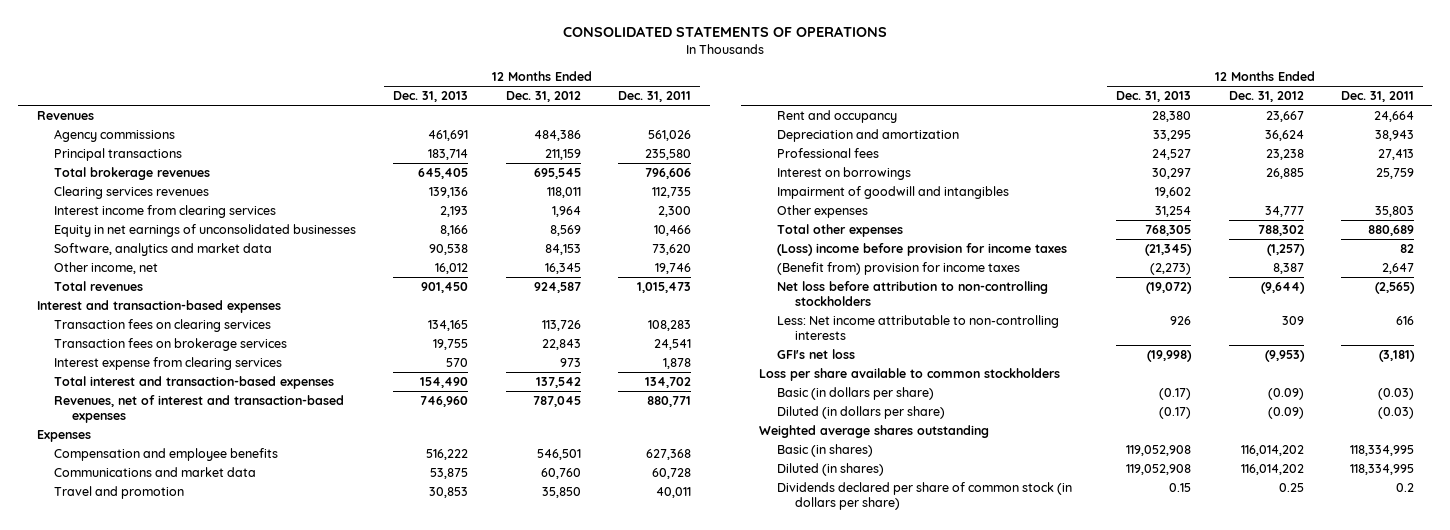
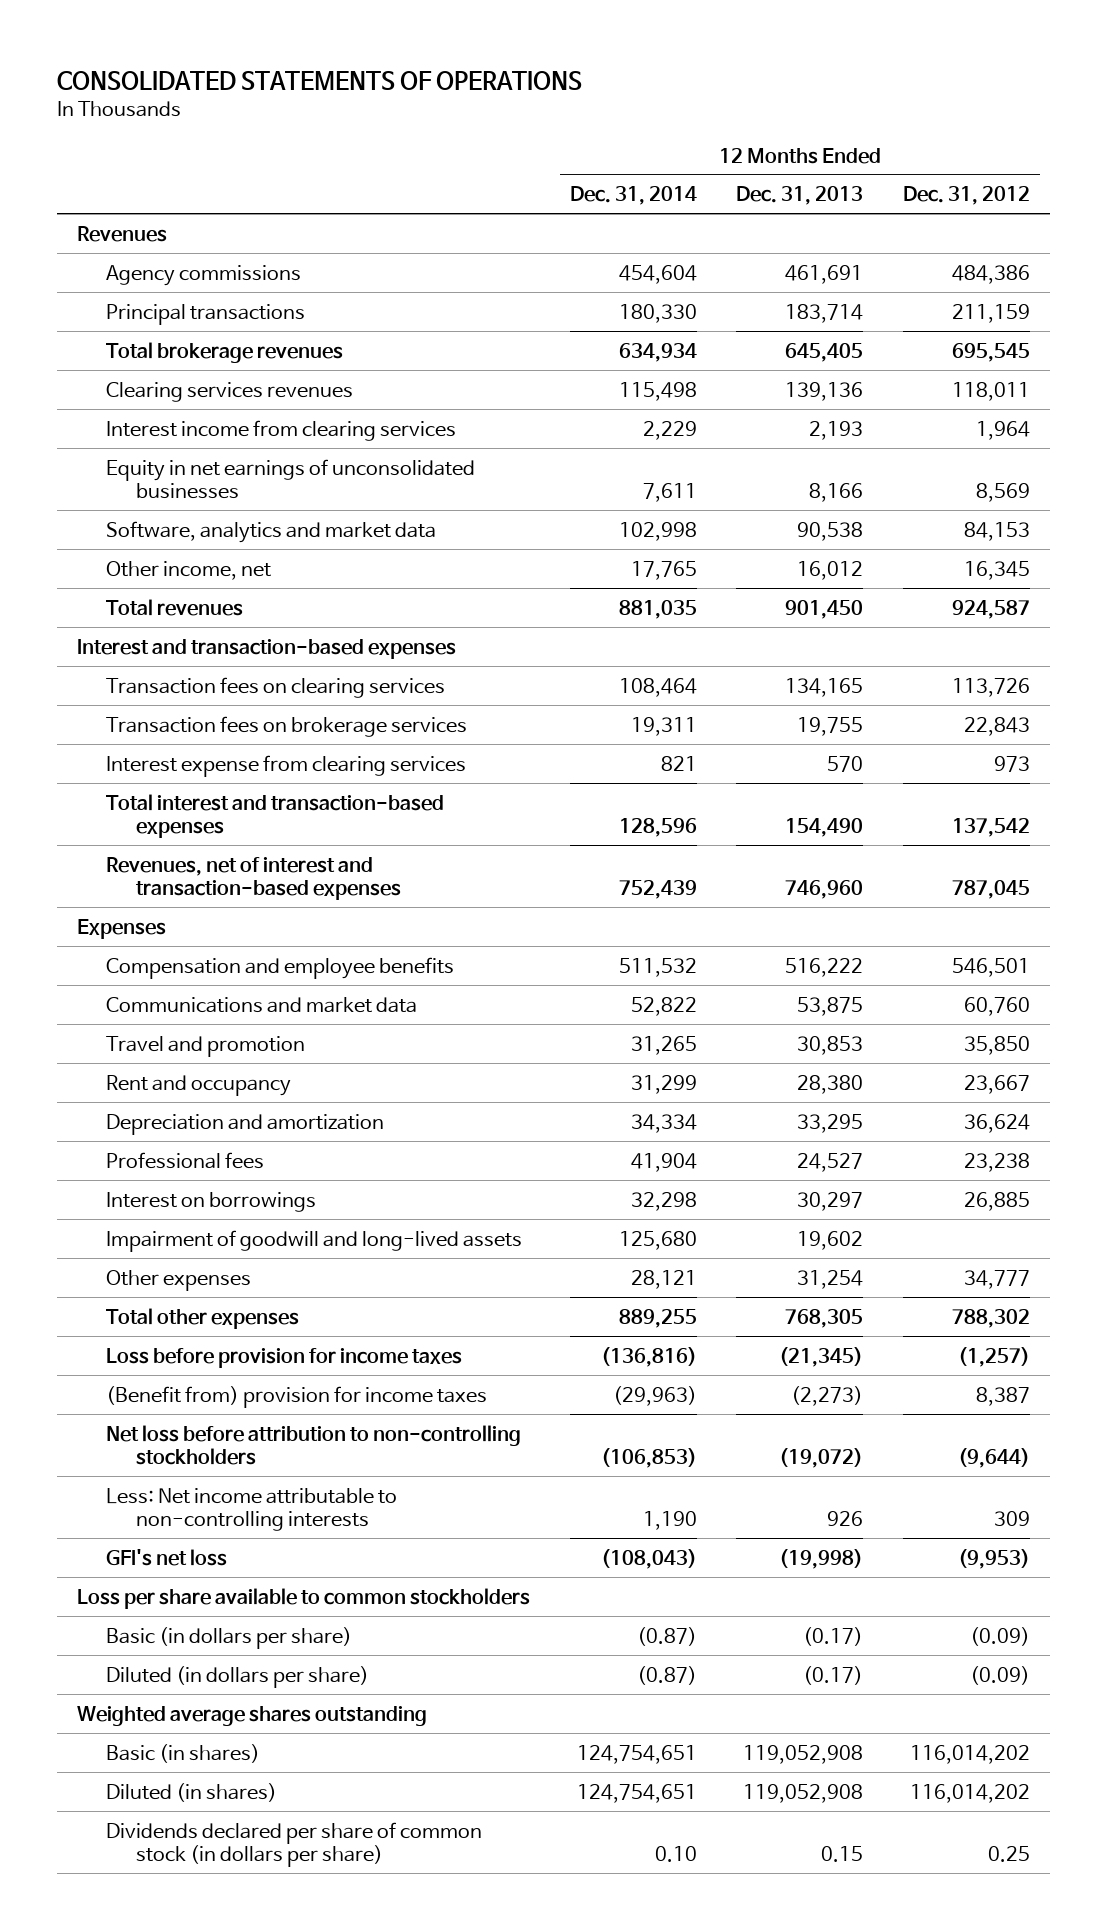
- | 12 Months Ended Dec. 31, 2013 | 12 Months Ended Dec. 31, 2012 | 12 Months Ended Dec. 31, 2011
+ | 12 Months Ended Dec. 31, 2014 | 12 Months Ended Dec. 31, 2013 | 12 Months Ended Dec. 31, 2012
- Impairment of goodwill and intangibles | 19,602 | |
+ Impairment of goodwill and long-lived assets | 125,680 | 19,602 |
- (Loss) income before provision for income taxes | (21,345) | (1,257) | 82
+ Loss before provision for income taxes | (136,816) | (21,345) | (1,257)

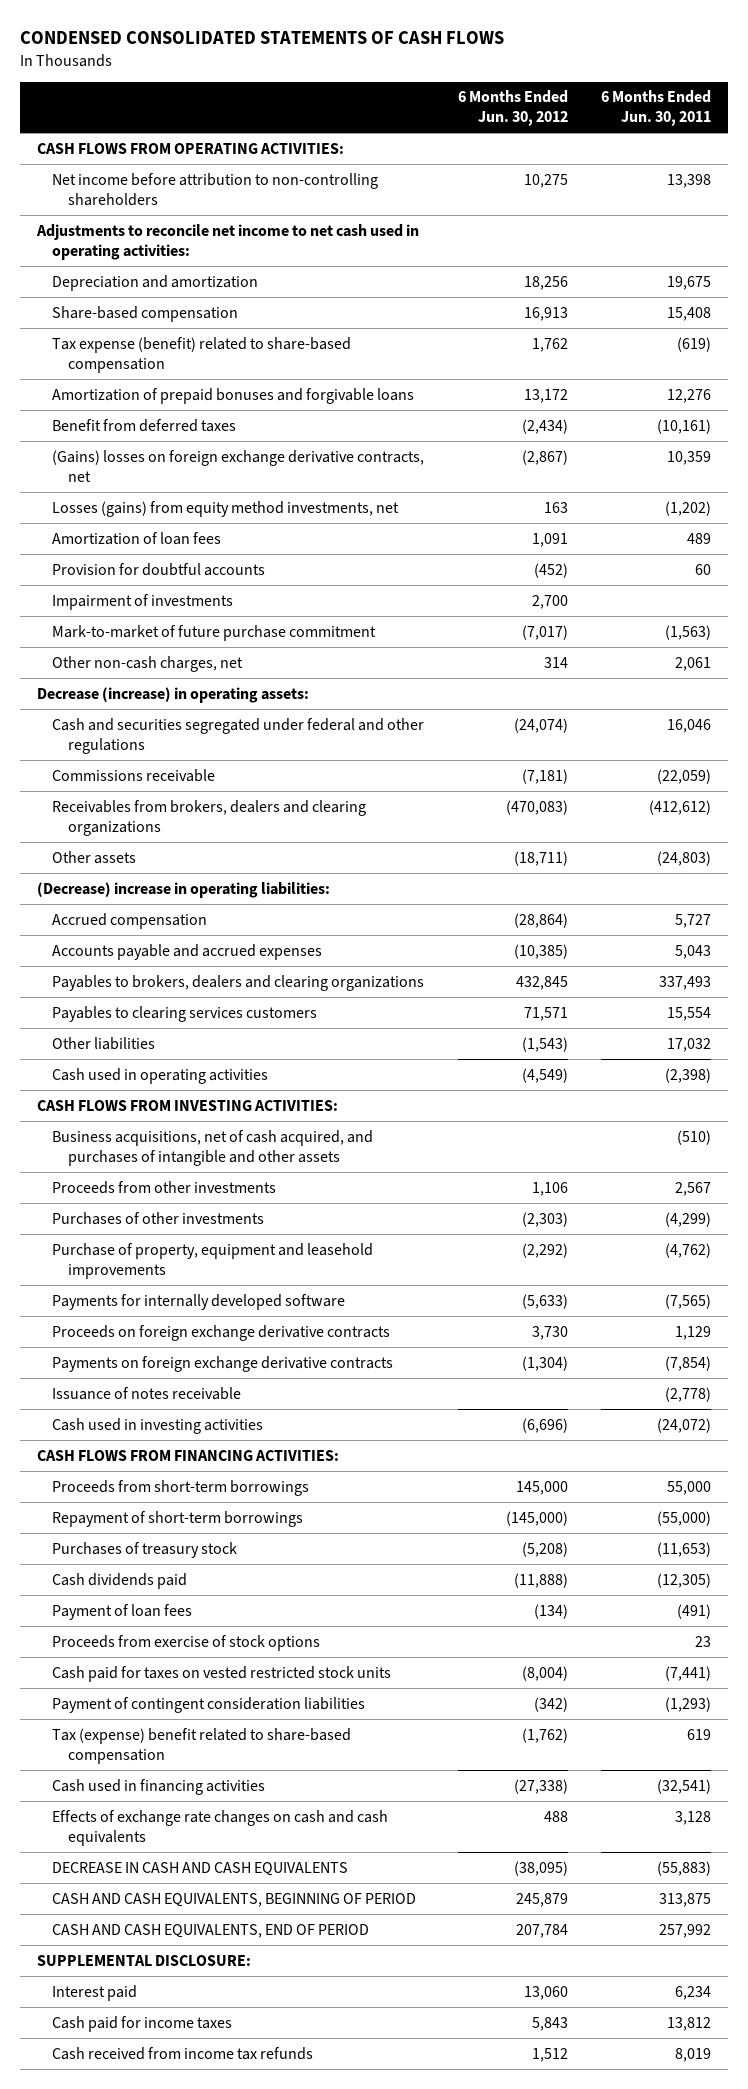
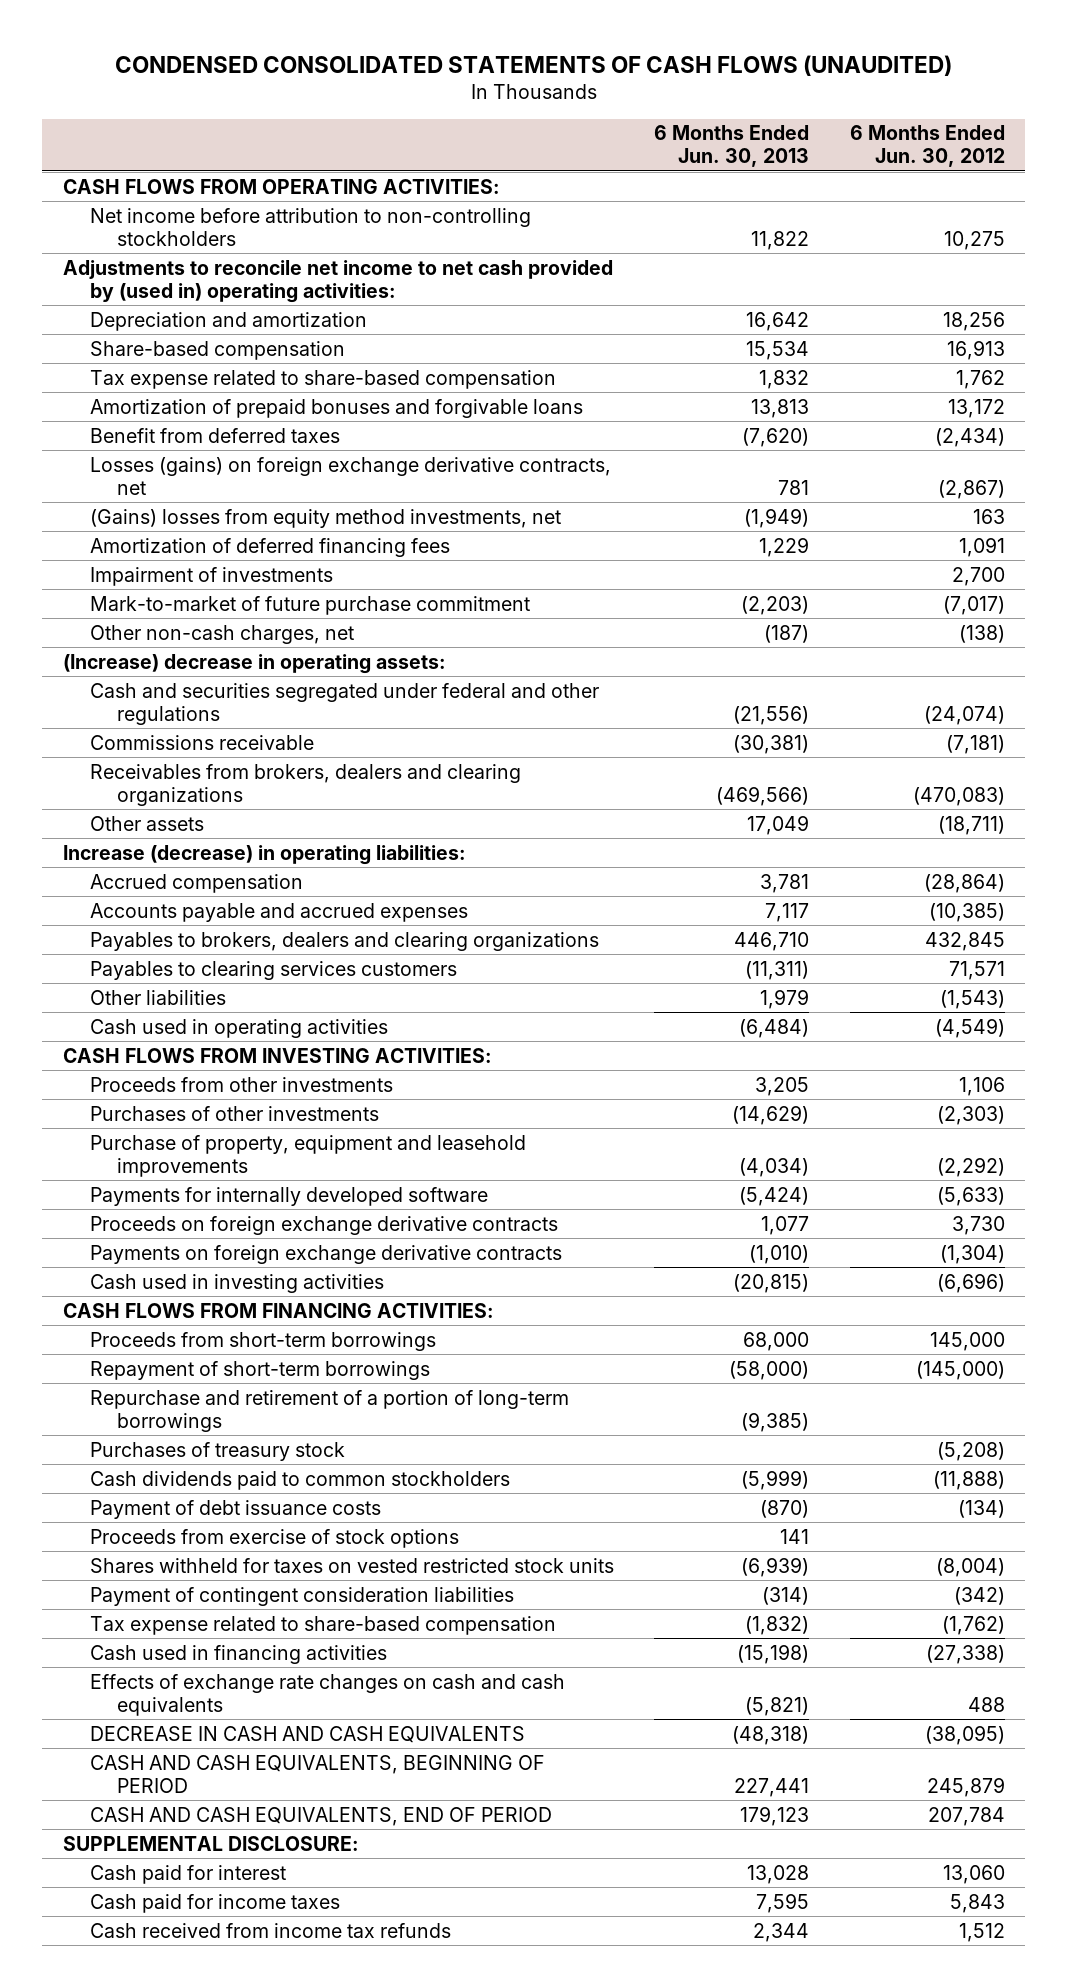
- CONDENSED CONSOLIDATED STATEMENTS OF CASH FLOWS
+ CONDENSED CONSOLIDATED STATEMENTS OF CASH FLOWS (UNAUDITED)
- | 6 Months Ended Jun. 30, 2012 | 6 Months Ended Jun. 30, 2011
+ | 6 Months Ended Jun. 30, 2013 | 6 Months Ended Jun. 30, 2012
- Net income before attribution to non-controlling shareholders | 10,275 | 13,398
- Adjustments to reconcile net income to net cash used in operating activities:
+ Net income before attribution to non-controlling stockholders | 11,822 | 10,275
+ Adjustments to reconcile net income to net cash provided by (used in) operating activities:
- Tax expense (benefit) related to share-based compensation | 1,762 | (619)
+ Tax expense related to share-based compensation | 1,832 | 1,762
- (Gains) losses on foreign exchange derivative contracts, net | (2,867) | 10,359
- Losses (gains) from equity method investments, net | 163 | (1,202)
- Amortization of loan fees | 1,091 | 489
- Provision for doubtful accounts | (452) | 60
+ Losses (gains) on foreign exchange derivative contracts, net | 781 | (2,867)
+ (Gains) losses from equity method investments, net | (1,949) | 163
+ Amortization of deferred financing fees | 1,229 | 1,091
- Other non-cash charges, net | 314 | 2,061
- Decrease (increase) in operating assets:
+ Other non-cash charges, net | (187) | (138)
+ (Increase) decrease in operating assets:
- (Decrease) increase in operating liabilities:
+ Increase (decrease) in operating liabilities:
- Business acquisitions, net of cash acquired, and purchases of intangible and other assets | | (510)
- Issuance of notes receivable | | (2,778)
+ Repurchase and retirement of a portion of long-term borrowings | (9,385) |
- Cash dividends paid | (11,888) | (12,305)
- Payment of loan fees | (134) | (491)
+ Cash dividends paid to common stockholders | (5,999) | (11,888)
+ Payment of debt issuance costs | (870) | (134)
- Cash paid for taxes on vested restricted stock units | (8,004) | (7,441)
+ Shares withheld for taxes on vested restricted stock units | (6,939) | (8,004)
- Tax (expense) benefit related to share-based compensation | (1,762) | 619
+ Tax expense related to share-based compensation | (1,832) | (1,762)
- Interest paid | 13,060 | 6,234
+ Cash paid for interest | 13,028 | 13,060

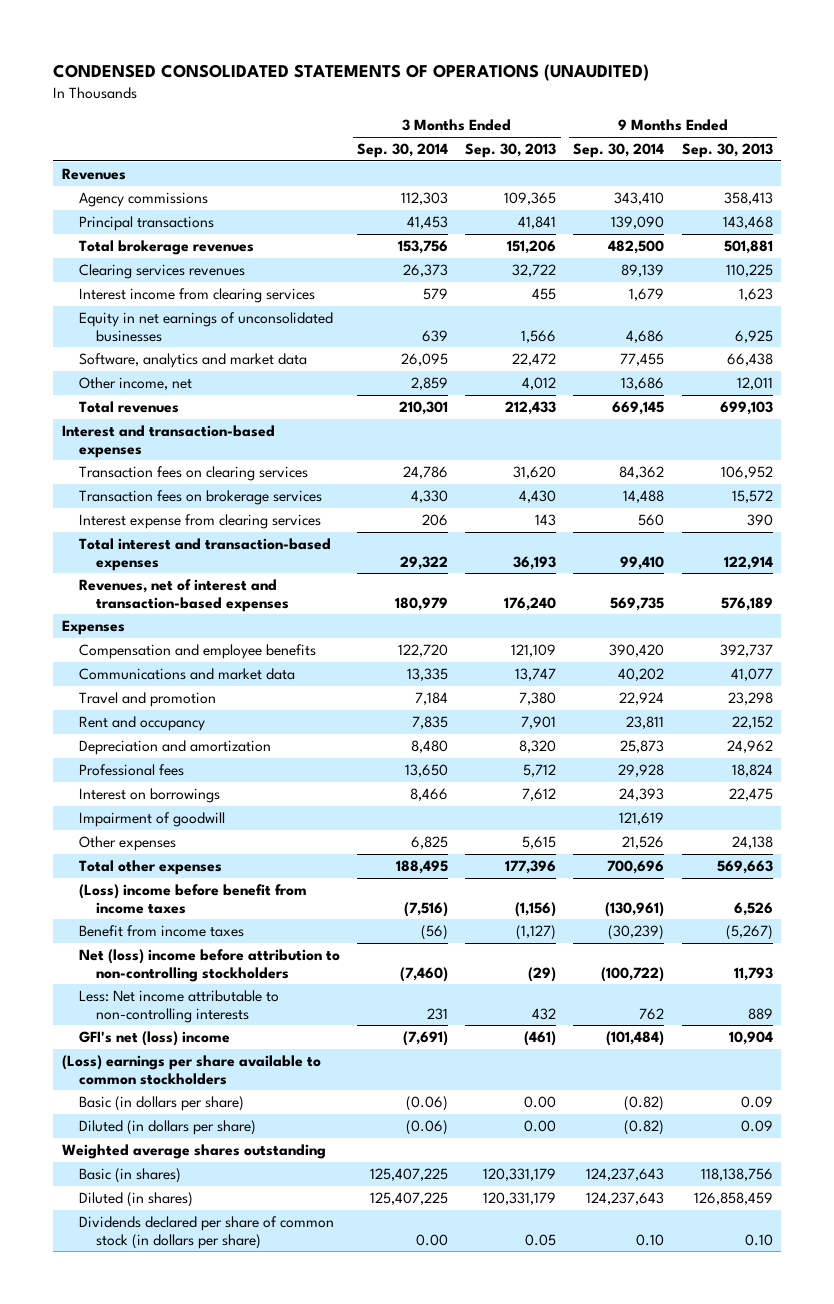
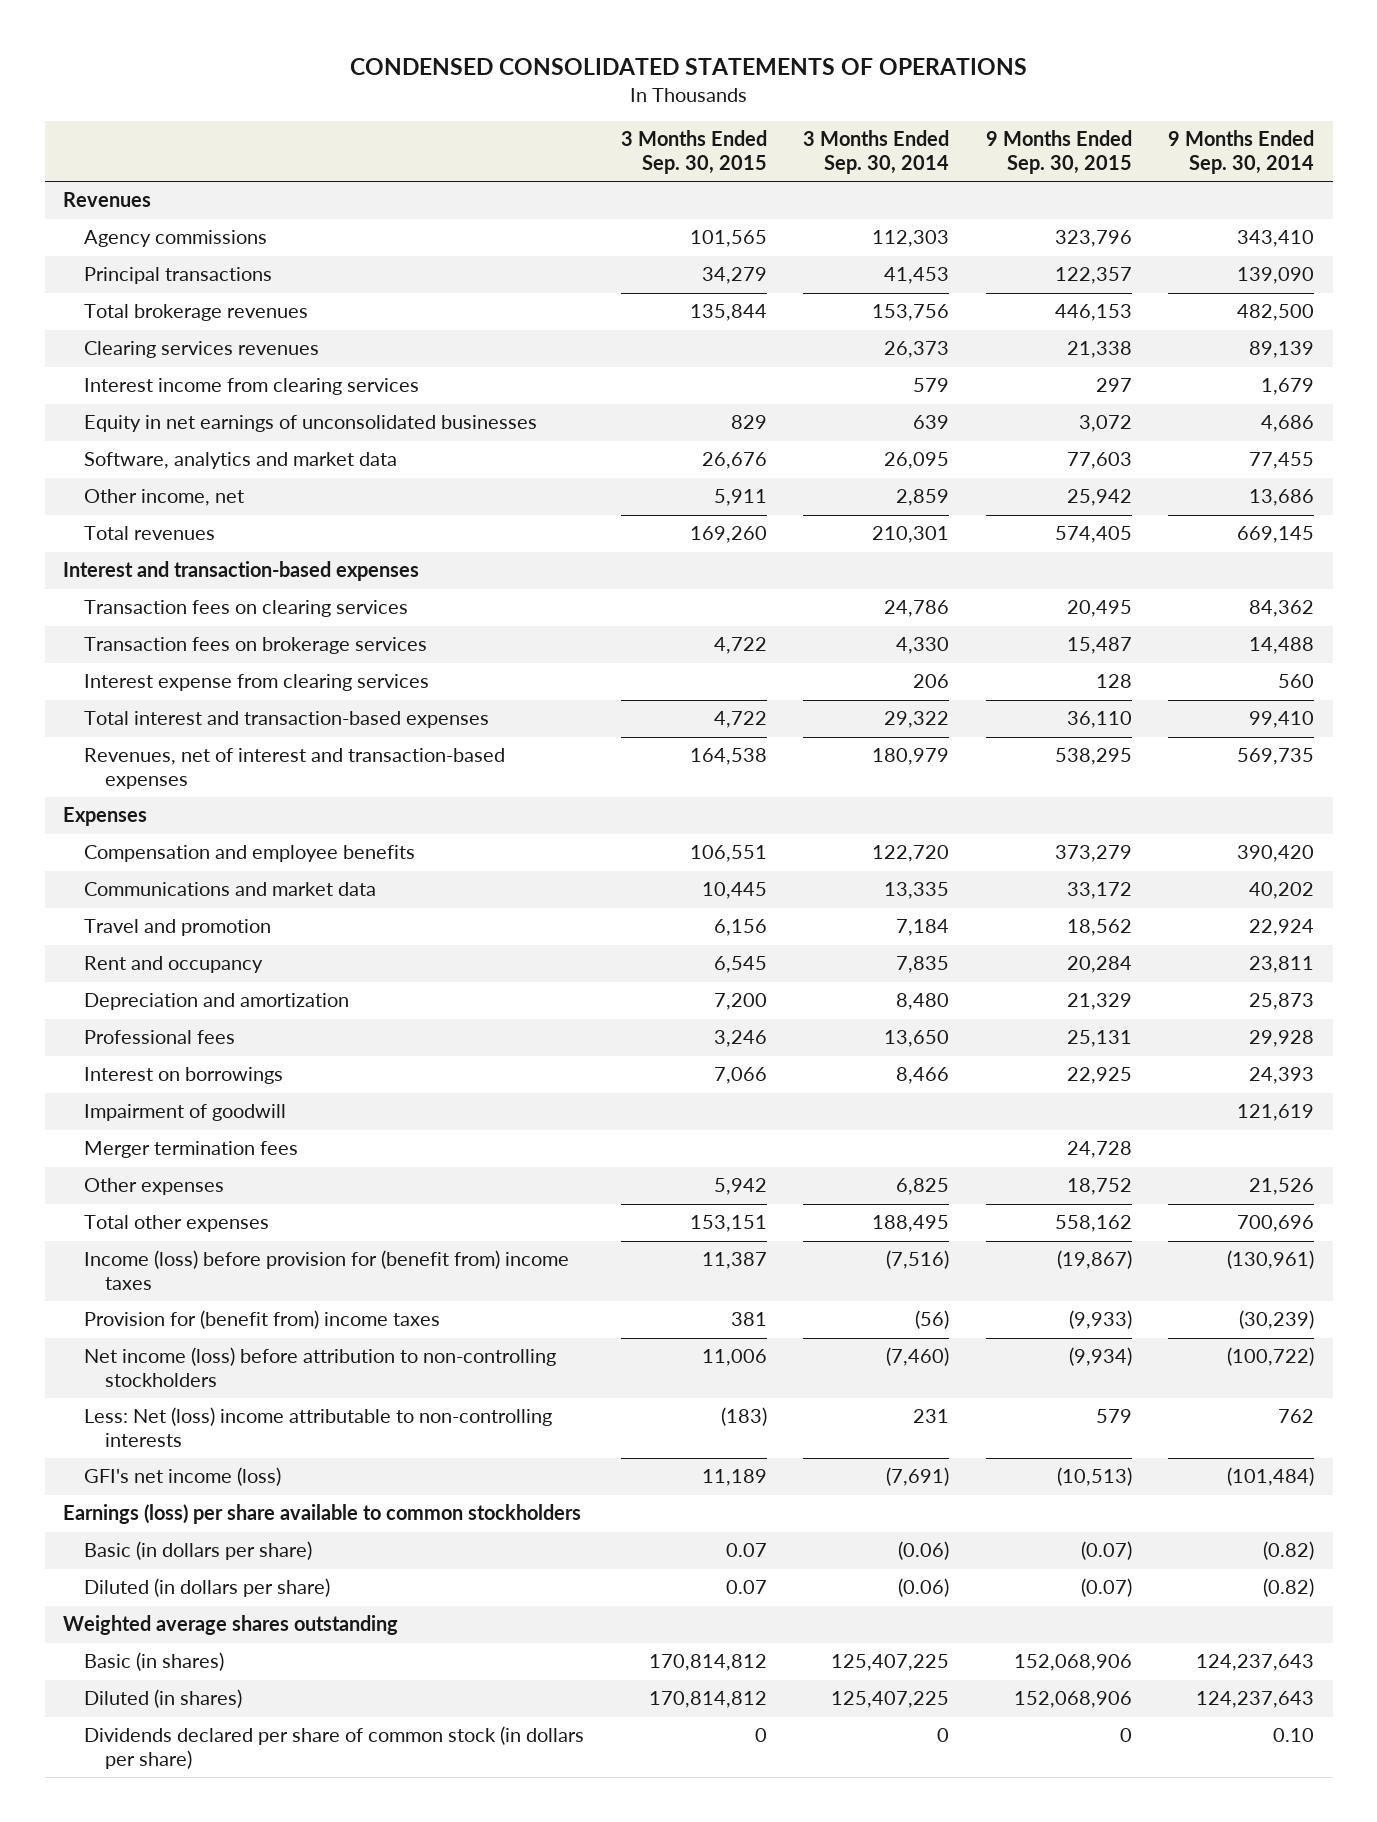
- CONDENSED CONSOLIDATED STATEMENTS OF OPERATIONS (UNAUDITED)
+ CONDENSED CONSOLIDATED STATEMENTS OF OPERATIONS
- | 3 Months Ended Sep. 30, 2014 | 3 Months Ended Sep. 30, 2013 | 9 Months Ended Sep. 30, 2014 | 9 Months Ended Sep. 30, 2013
+ | 3 Months Ended Sep. 30, 2015 | 3 Months Ended Sep. 30, 2014 | 9 Months Ended Sep. 30, 2015 | 9 Months Ended Sep. 30, 2014
+ Merger termination fees | | | 24,728 |
- (Loss) income before benefit from income taxes | (7,516) | (1,156) | (130,961) | 6,526
- Benefit from income taxes | (56) | (1,127) | (30,239) | (5,267)
- Net (loss) income before attribution to non-controlling stockholders | (7,460) | (29) | (100,722) | 11,793
- Less: Net income attributable to non-controlling interests | 231 | 432 | 762 | 889
- GFI's net (loss) income | (7,691) | (461) | (101,484) | 10,904
- (Loss) earnings per share available to common stockholders
+ Income (loss) before provision for (benefit from) income taxes | 11,387 | (7,516) | (19,867) | (130,961)
+ Provision for (benefit from) income taxes | 381 | (56) | (9,933) | (30,239)
+ Net income (loss) before attribution to non-controlling stockholders | 11,006 | (7,460) | (9,934) | (100,722)
+ Less: Net (loss) income attributable to non-controlling interests | (183) | 231 | 579 | 762
+ GFI's net income (loss) | 11,189 | (7,691) | (10,513) | (101,484)
+ Earnings (loss) per share available to common stockholders
- Dividends declared per share of common stock (in dollars per share) | 0.00 | 0.05 | 0.10 | 0.10
+ Dividends declared per share of common stock (in dollars per share) | 0 | 0 | 0 | 0.10

